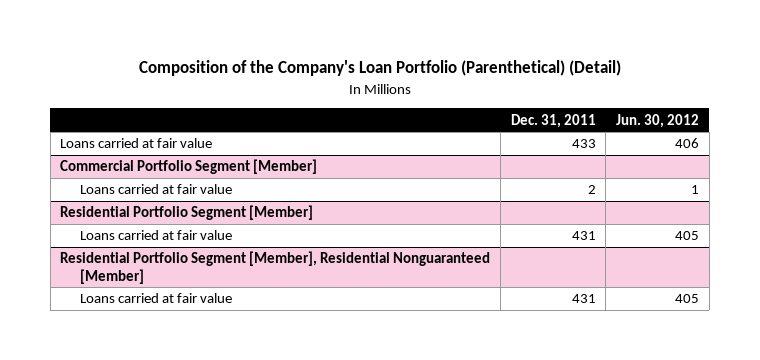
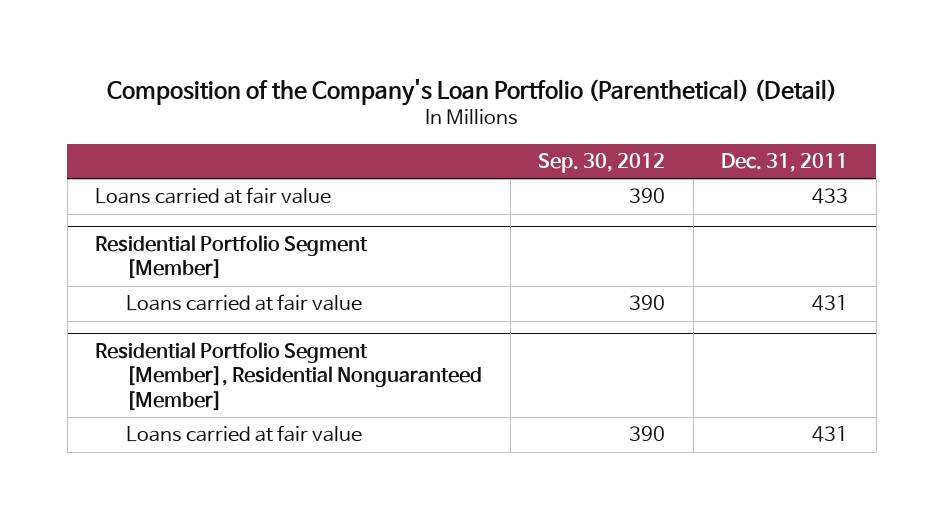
- | Dec. 31, 2011 | Jun. 30, 2012
+ | Sep. 30, 2012 | Dec. 31, 2011
- Commercial Portfolio Segment [Member]
- Loans carried at fair value | 2 | 1

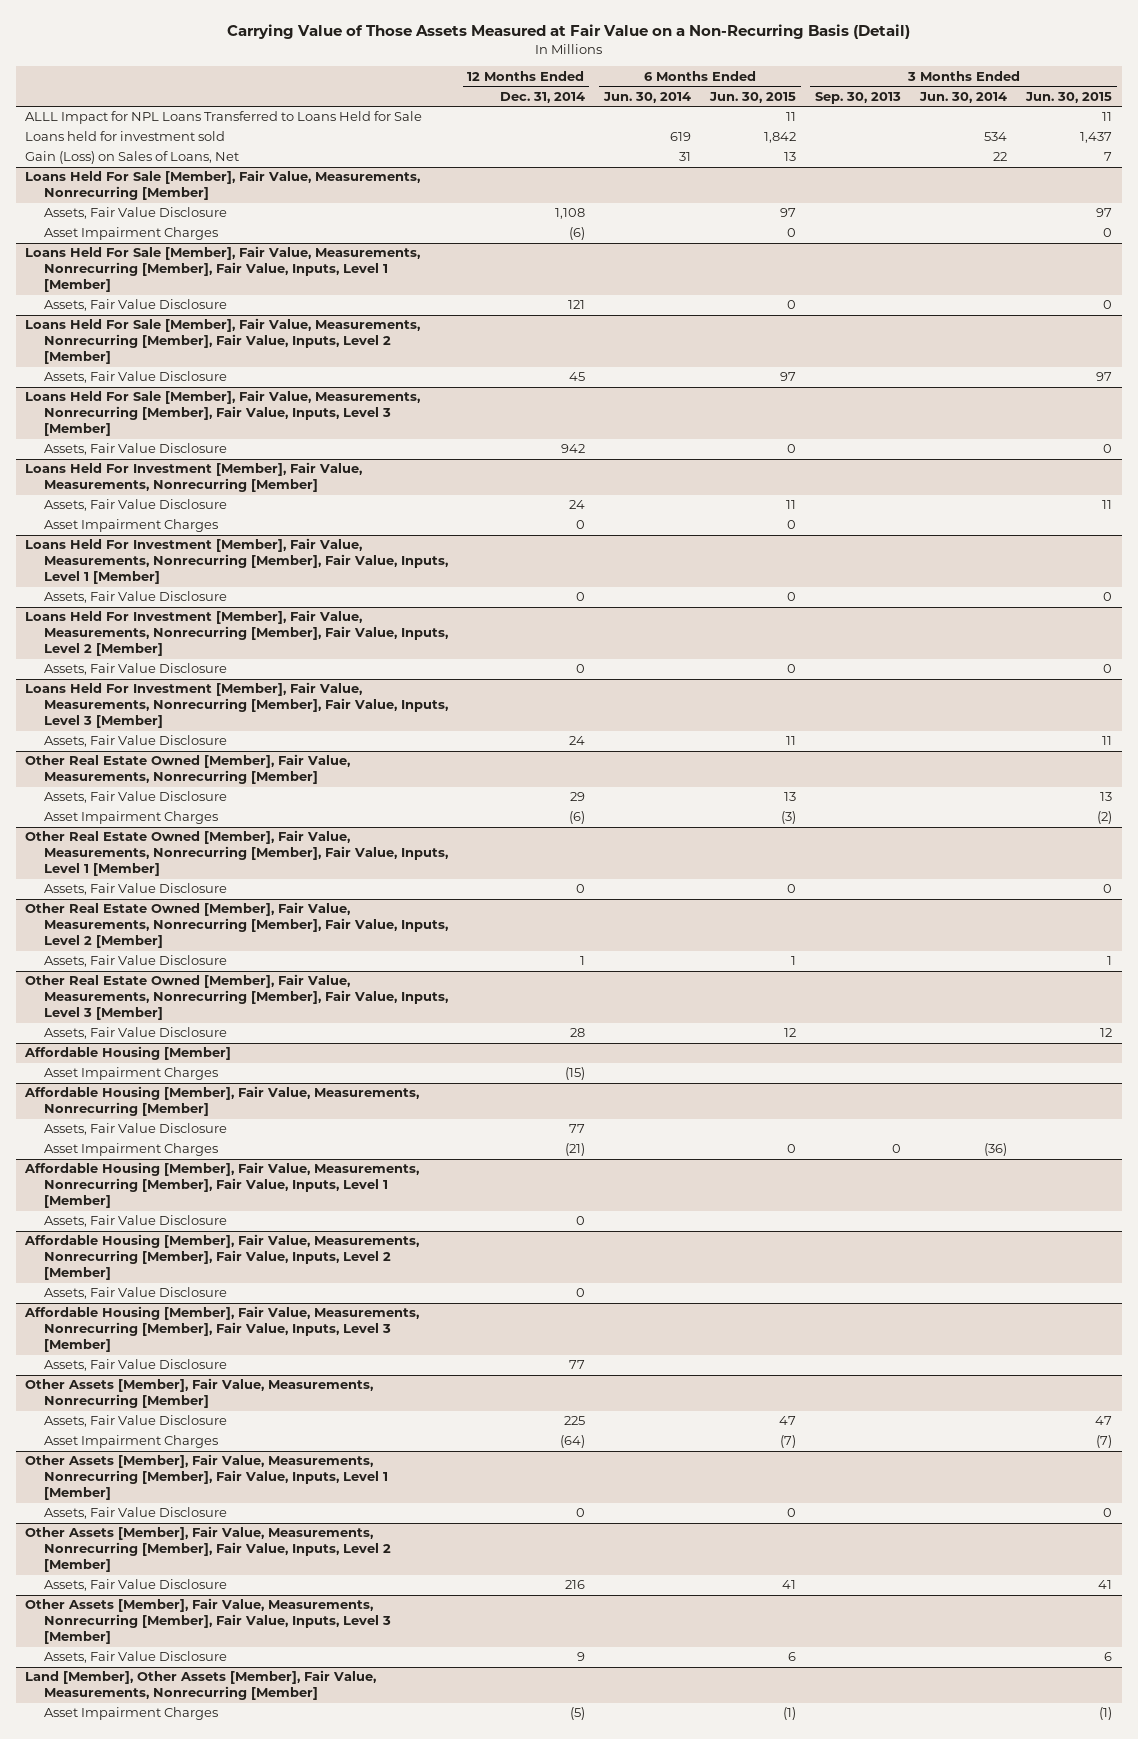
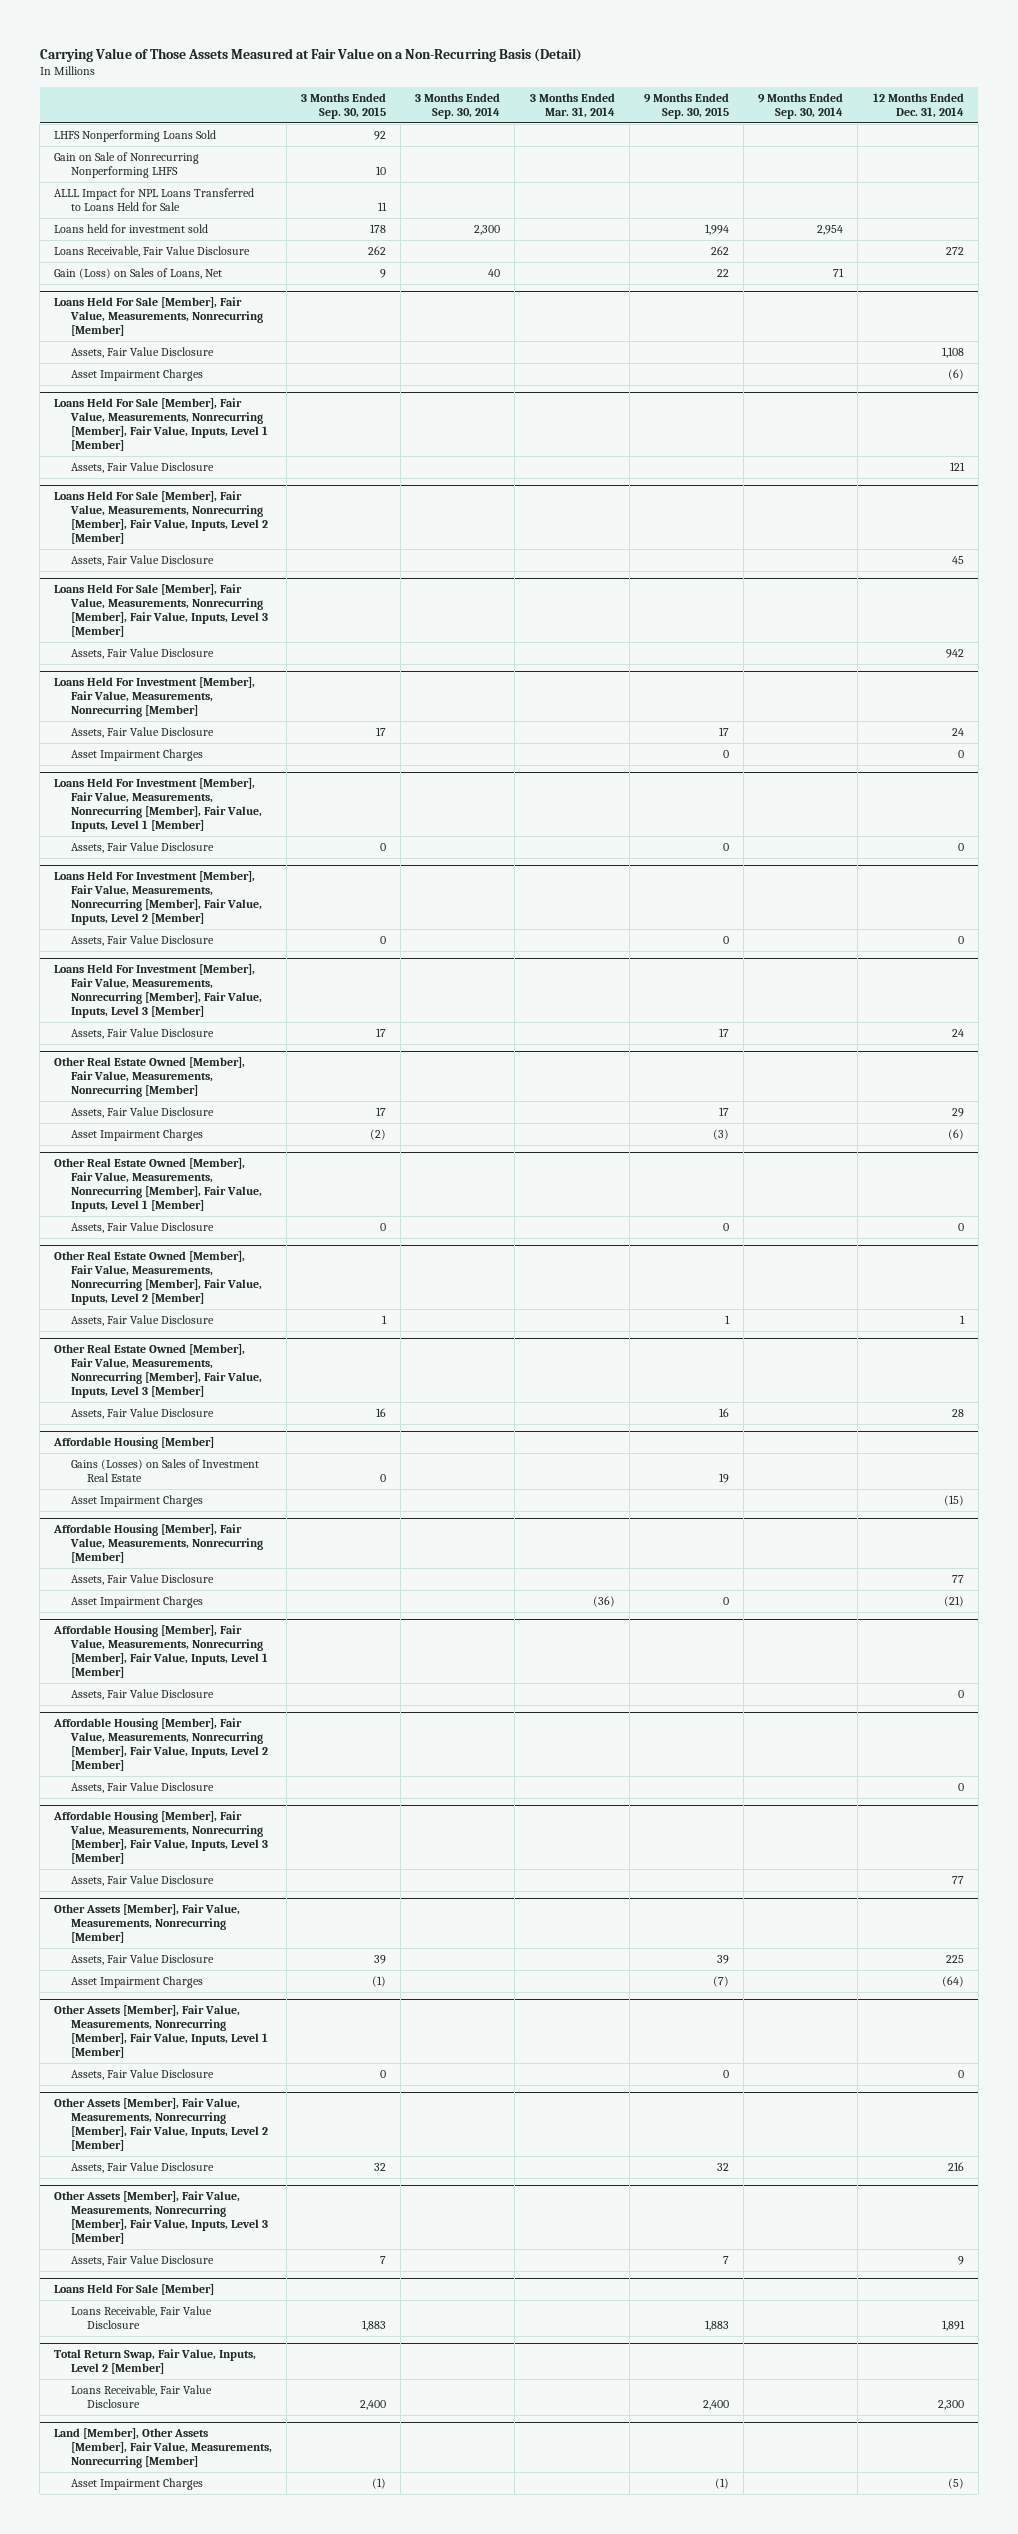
- | 12 Months Ended Dec. 31, 2014 | 6 Months Ended Jun. 30, 2014 | 6 Months Ended Jun. 30, 2015 | 3 Months Ended Sep. 30, 2013 | 3 Months Ended Jun. 30, 2014 | 3 Months Ended Jun. 30, 2015
+ | 3 Months Ended Sep. 30, 2015 | 3 Months Ended Sep. 30, 2014 | 3 Months Ended Mar. 31, 2014 | 9 Months Ended Sep. 30, 2015 | 9 Months Ended Sep. 30, 2014 | 12 Months Ended Dec. 31, 2014
+ LHFS Nonperforming Loans Sold | 92 | | | | |
+ Gain on Sale of Nonrecurring Nonperforming LHFS | 10 | | | | |
+ Loans Receivable, Fair Value Disclosure | 262 | | | 262 | | 272
@ Affordable Housing [Member]
+ Gains (Losses) on Sales of Investment Real Estate | 0 | | | 19 | |
+ Loans Held For Sale [Member]
+ Loans Receivable, Fair Value Disclosure | 1,883 | | | 1,883 | | 1,891
+ Total Return Swap, Fair Value, Inputs, Level 2 [Member]
+ Loans Receivable, Fair Value Disclosure | 2,400 | | | 2,400 | | 2,300

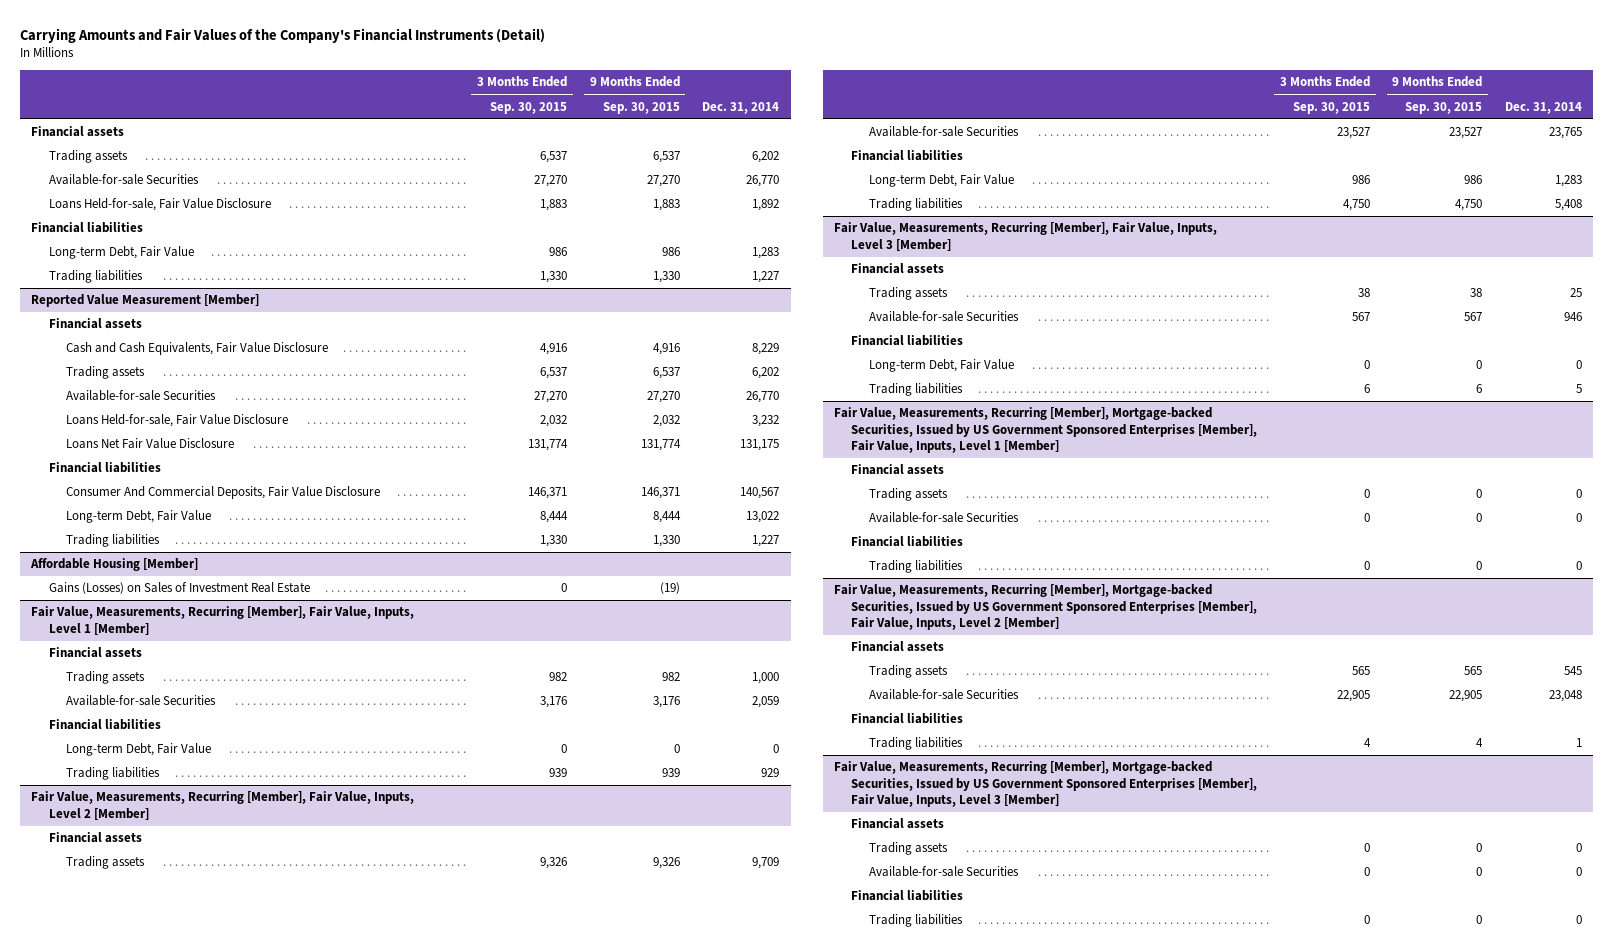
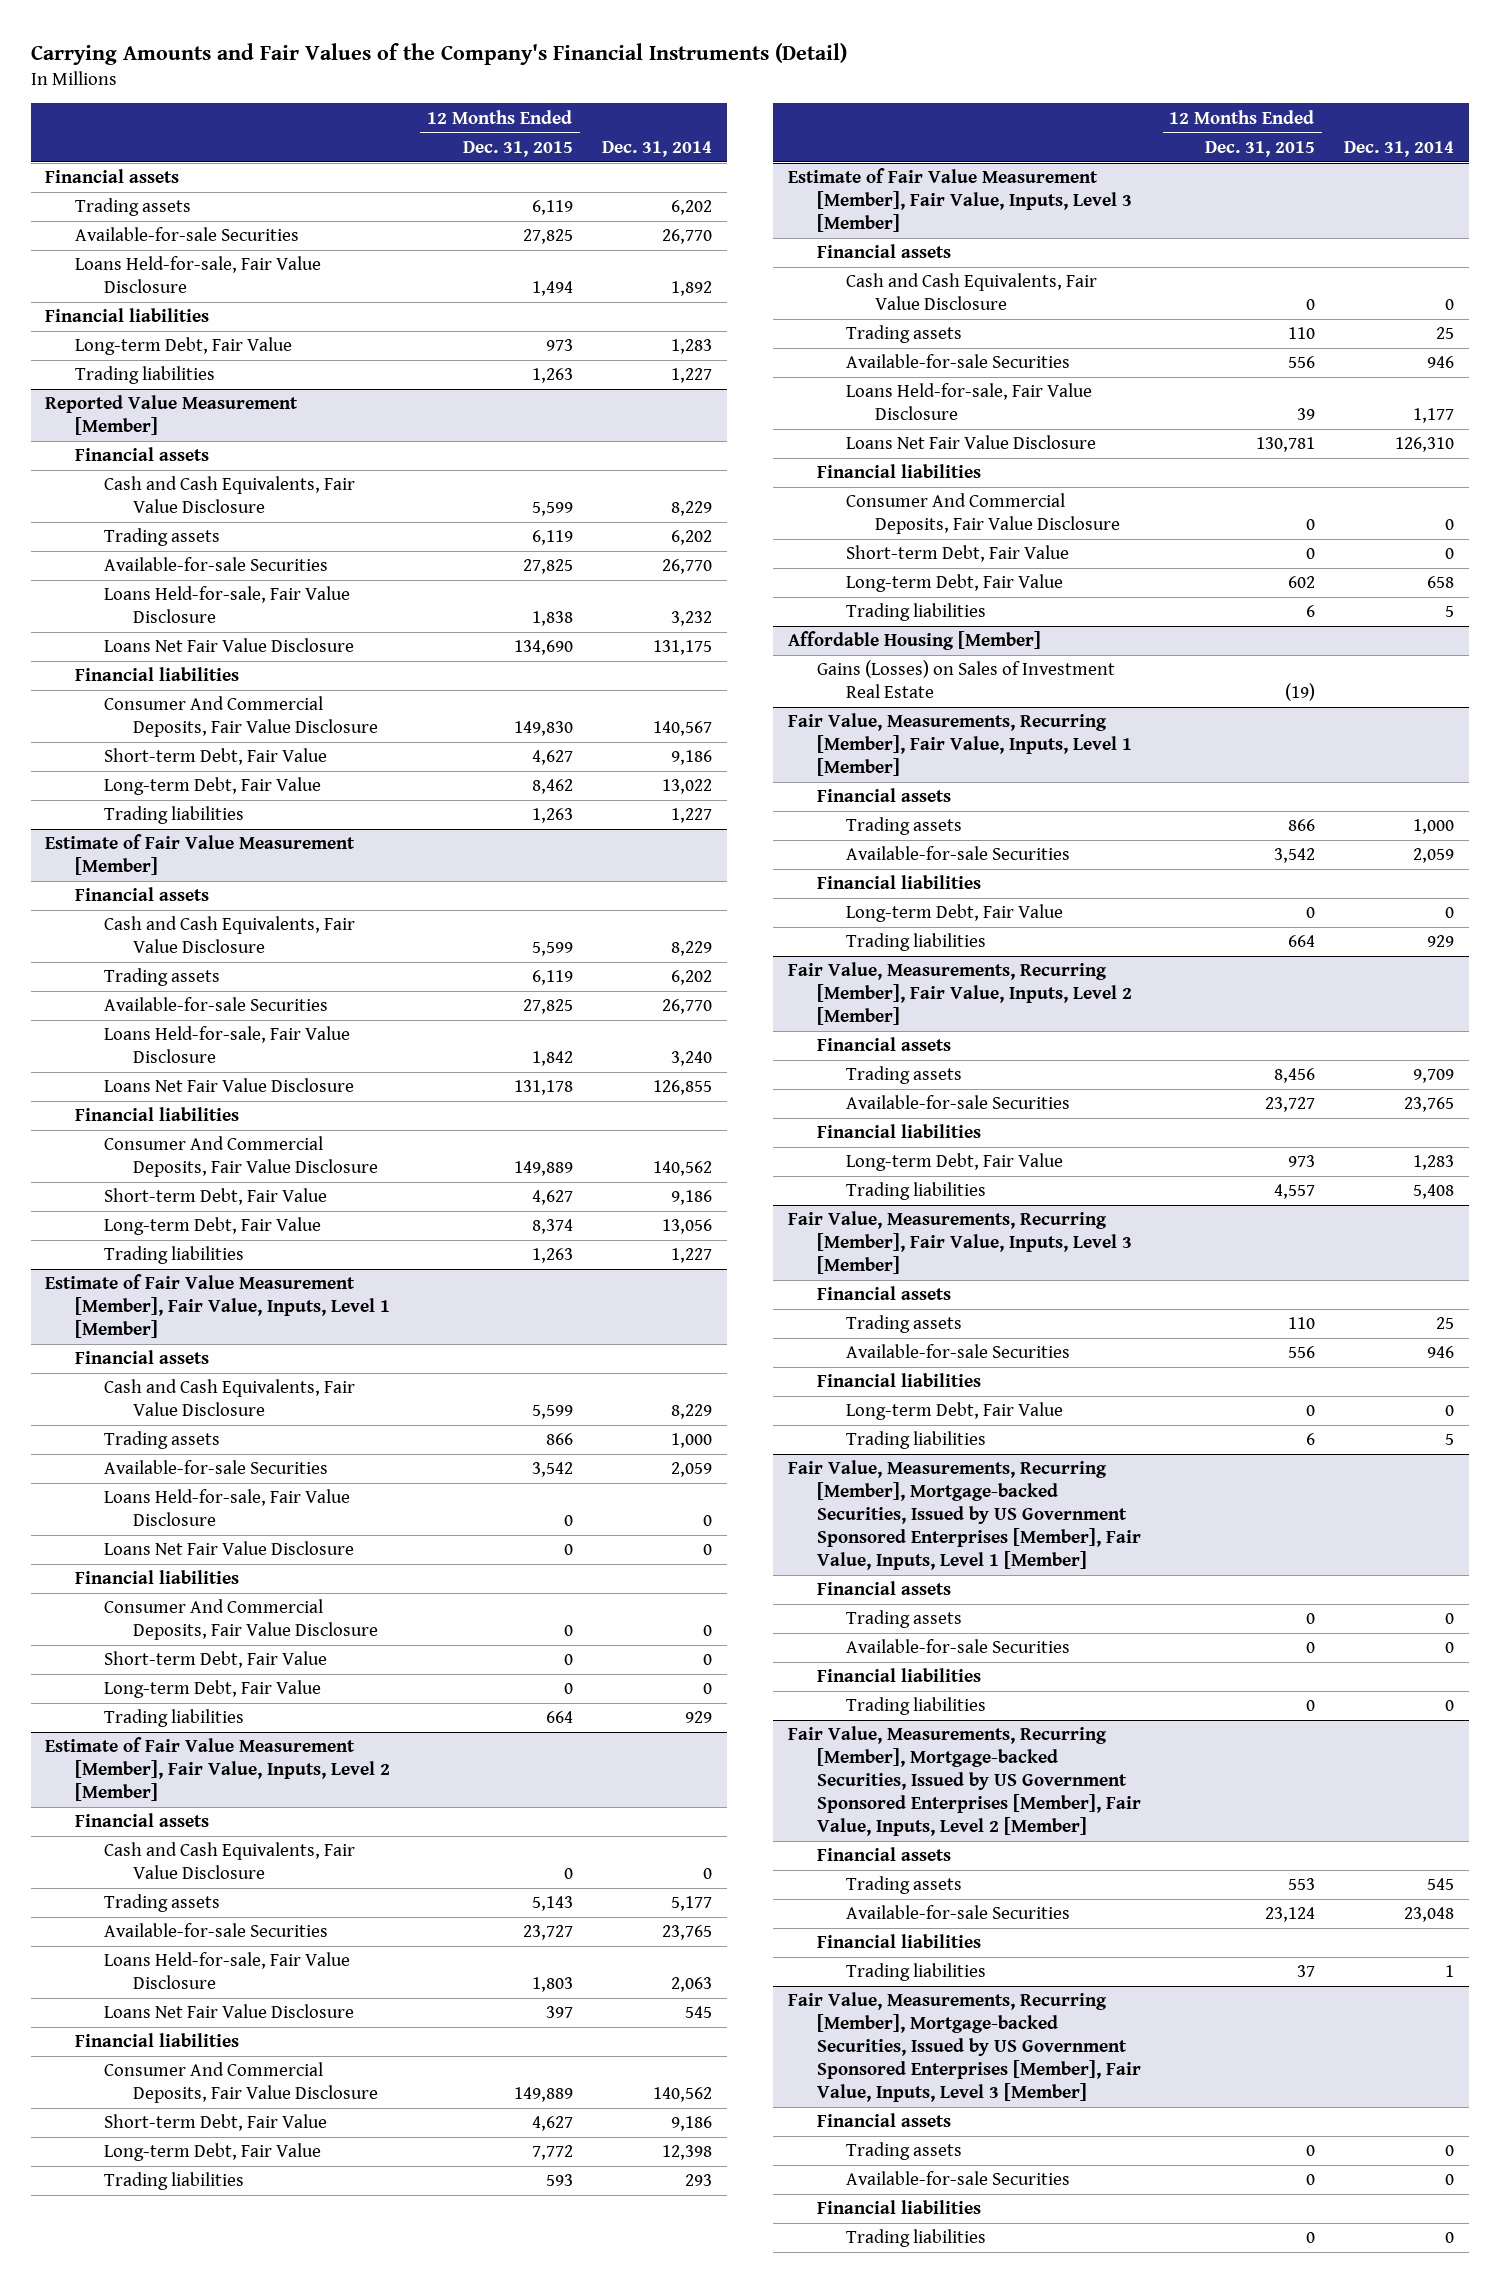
- | 3 Months Ended Sep. 30, 2015 | 9 Months Ended Sep. 30, 2015 | Dec. 31, 2014
+ | 12 Months Ended Dec. 31, 2015 | Dec. 31, 2014
@ Reported Value Measurement [Member]
+ Short-term Debt, Fair Value | 4,627 | 9,186
+ Estimate of Fair Value Measurement [Member]
+ Financial assets
+ Cash and Cash Equivalents, Fair Value Disclosure | 5,599 | 8,229
+ Trading assets | 6,119 | 6,202
+ Available-for-sale Securities | 27,825 | 26,770
+ Loans Held-for-sale, Fair Value Disclosure | 1,842 | 3,240
+ Loans Net Fair Value Disclosure | 131,178 | 126,855
+ Financial liabilities
+ Consumer And Commercial Deposits, Fair Value Disclosure | 149,889 | 140,562
+ Short-term Debt, Fair Value | 4,627 | 9,186
+ Long-term Debt, Fair Value | 8,374 | 13,056
+ Trading liabilities | 1,263 | 1,227
+ Estimate of Fair Value Measurement [Member], Fair Value, Inputs, Level 1 [Member]
+ Financial assets
+ Cash and Cash Equivalents, Fair Value Disclosure | 5,599 | 8,229
+ Trading assets | 866 | 1,000
+ Available-for-sale Securities | 3,542 | 2,059
+ Loans Held-for-sale, Fair Value Disclosure | 0 | 0
+ Loans Net Fair Value Disclosure | 0 | 0
+ Financial liabilities
+ Consumer And Commercial Deposits, Fair Value Disclosure | 0 | 0
+ Short-term Debt, Fair Value | 0 | 0
+ Long-term Debt, Fair Value | 0 | 0
+ Trading liabilities | 664 | 929
+ Estimate of Fair Value Measurement [Member], Fair Value, Inputs, Level 2 [Member]
+ Financial assets
+ Cash and Cash Equivalents, Fair Value Disclosure | 0 | 0
+ Trading assets | 5,143 | 5,177
+ Available-for-sale Securities | 23,727 | 23,765
+ Loans Held-for-sale, Fair Value Disclosure | 1,803 | 2,063
+ Loans Net Fair Value Disclosure | 397 | 545
+ Financial liabilities
+ Consumer And Commercial Deposits, Fair Value Disclosure | 149,889 | 140,562
+ Short-term Debt, Fair Value | 4,627 | 9,186
+ Long-term Debt, Fair Value | 7,772 | 12,398
+ Trading liabilities | 593 | 293
+ Estimate of Fair Value Measurement [Member], Fair Value, Inputs, Level 3 [Member]
+ Financial assets
+ Cash and Cash Equivalents, Fair Value Disclosure | 0 | 0
+ Trading assets | 110 | 25
+ Available-for-sale Securities | 556 | 946
+ Loans Held-for-sale, Fair Value Disclosure | 39 | 1,177
+ Loans Net Fair Value Disclosure | 130,781 | 126,310
+ Financial liabilities
+ Consumer And Commercial Deposits, Fair Value Disclosure | 0 | 0
+ Short-term Debt, Fair Value | 0 | 0
+ Long-term Debt, Fair Value | 602 | 658
+ Trading liabilities | 6 | 5

